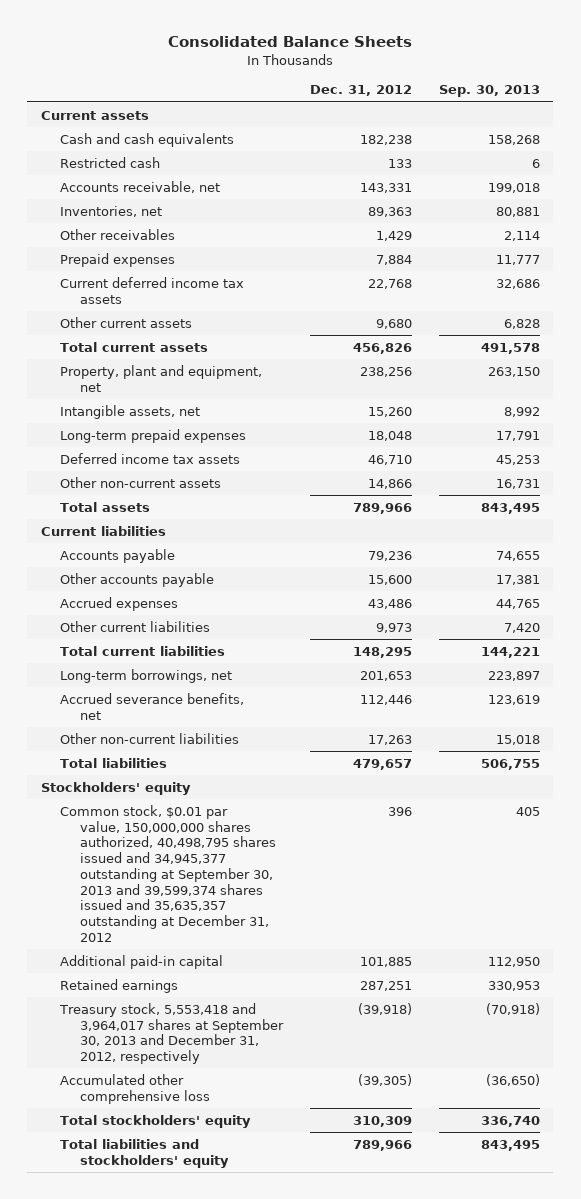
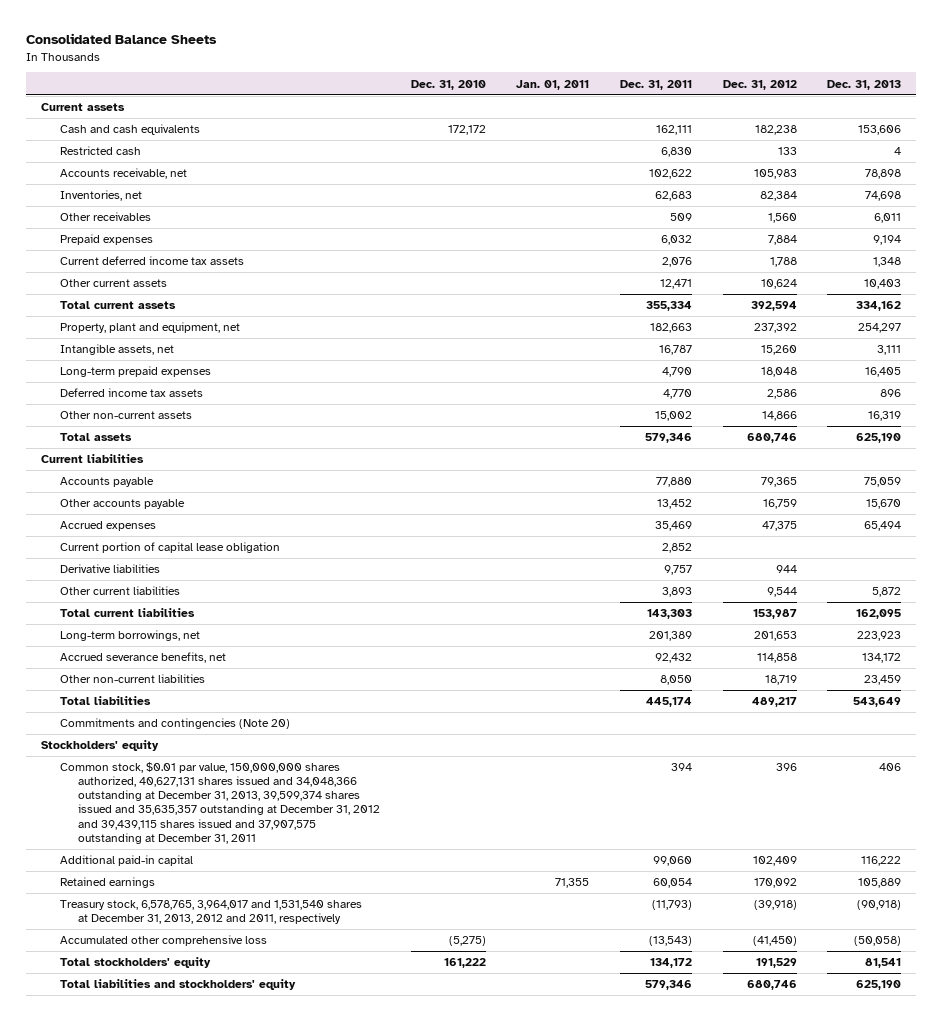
- | Dec. 31, 2012 | Sep. 30, 2013
+ | Dec. 31, 2010 | Jan. 01, 2011 | Dec. 31, 2011 | Dec. 31, 2012 | Dec. 31, 2013
- Accounts receivable, net | 143,331 | 199,018
- Inventories, net | 89,363 | 80,881
- Other receivables | 1,429 | 2,114
+ Accounts receivable, net | | | 102,622 | 105,983 | 78,898
+ Inventories, net | | | 62,683 | 82,384 | 74,698
+ Other receivables | | | 509 | 1,560 | 6,011
- Current deferred income tax assets | 22,768 | 32,686
- Other current assets | 9,680 | 6,828
- Total current assets | 456,826 | 491,578
- Property, plant and equipment, net | 238,256 | 263,150
+ Current deferred income tax assets | | | 2,076 | 1,788 | 1,348
+ Other current assets | | | 12,471 | 10,624 | 10,403
+ Total current assets | | | 355,334 | 392,594 | 334,162
+ Property, plant and equipment, net | | | 182,663 | 237,392 | 254,297
- Deferred income tax assets | 46,710 | 45,253
+ Deferred income tax assets | | | 4,770 | 2,586 | 896
- Total assets | 789,966 | 843,495
+ Total assets | | | 579,346 | 680,746 | 625,190
- Accounts payable | 79,236 | 74,655
- Other accounts payable | 15,600 | 17,381
- Accrued expenses | 43,486 | 44,765
- Other current liabilities | 9,973 | 7,420
- Total current liabilities | 148,295 | 144,221
+ Accounts payable | | | 77,880 | 79,365 | 75,059
+ Other accounts payable | | | 13,452 | 16,759 | 15,670
+ Accrued expenses | | | 35,469 | 47,375 | 65,494
+ Current portion of capital lease obligation | | | 2,852 | |
+ Derivative liabilities | | | 9,757 | 944 |
+ Other current liabilities | | | 3,893 | 9,544 | 5,872
+ Total current liabilities | | | 143,303 | 153,987 | 162,095
- Accrued severance benefits, net | 112,446 | 123,619
- Other non-current liabilities | 17,263 | 15,018
- Total liabilities | 479,657 | 506,755
+ Accrued severance benefits, net | | | 92,432 | 114,858 | 134,172
+ Other non-current liabilities | | | 8,050 | 18,719 | 23,459
+ Total liabilities | | | 445,174 | 489,217 | 543,649
+ Commitments and contingencies (Note 20)
- Common stock, $0.01 par value, 150,000,000 shares authorized, 40,498,795 shares issued and 34,945,377 outstanding at September 30, 2013 and 39,599,374 shares issued and 35,635,357 outstanding at December 31, 2012 | 396 | 405
- Additional paid-in capital | 101,885 | 112,950
- Retained earnings | 287,251 | 330,953
- Treasury stock, 5,553,418 and 3,964,017 shares at September 30, 2013 and December 31, 2012, respectively | (39,918) | (70,918)
- Accumulated other comprehensive loss | (39,305) | (36,650)
- Total stockholders' equity | 310,309 | 336,740
- Total liabilities and stockholders' equity | 789,966 | 843,495
+ Common stock, $0.01 par value, 150,000,000 shares authorized, 40,627,131 shares issued and 34,048,366 outstanding at December 31, 2013, 39,599,374 shares issued and 35,635,357 outstanding at December 31, 2012 and 39,439,115 shares issued and 37,907,575 outstanding at December 31, 2011 | | | 394 | 396 | 406
+ Additional paid-in capital | | | 99,060 | 102,409 | 116,222
+ Retained earnings | | 71,355 | 60,054 | 170,092 | 105,889
+ Treasury stock, 6,578,765, 3,964,017 and 1,531,540 shares at December 31, 2013, 2012 and 2011, respectively | | | (11,793) | (39,918) | (90,918)
+ Accumulated other comprehensive loss | (5,275) | | (13,543) | (41,450) | (50,058)
+ Total stockholders' equity | 161,222 | | 134,172 | 191,529 | 81,541
+ Total liabilities and stockholders' equity | | | 579,346 | 680,746 | 625,190

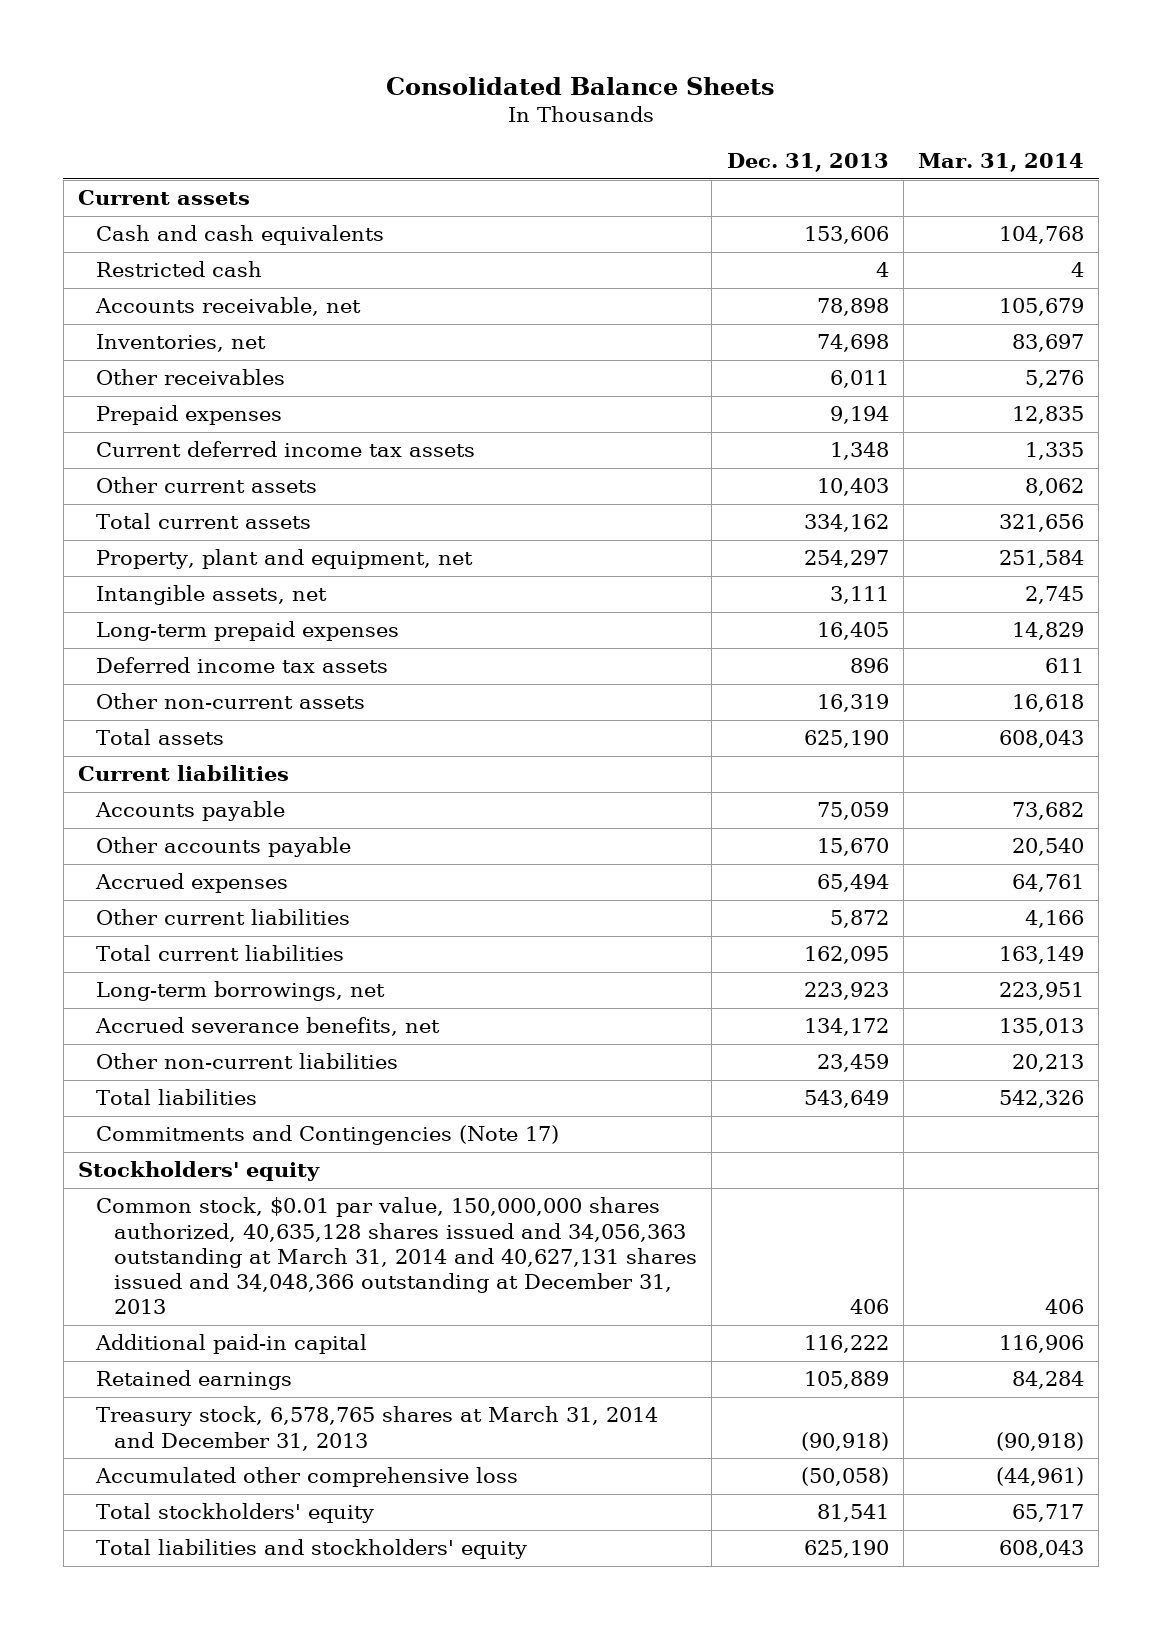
- | Dec. 31, 2010 | Jan. 01, 2011 | Dec. 31, 2011 | Dec. 31, 2012 | Dec. 31, 2013
+ | Dec. 31, 2013 | Mar. 31, 2014
- Current portion of capital lease obligation | | | 2,852 | |
- Derivative liabilities | | | 9,757 | 944 |
- Commitments and contingencies (Note 20)
+ Commitments and Contingencies (Note 17)
- Common stock, $0.01 par value, 150,000,000 shares authorized, 40,627,131 shares issued and 34,048,366 outstanding at December 31, 2013, 39,599,374 shares issued and 35,635,357 outstanding at December 31, 2012 and 39,439,115 shares issued and 37,907,575 outstanding at December 31, 2011 | | | 394 | 396 | 406
+ Common stock, $0.01 par value, 150,000,000 shares authorized, 40,635,128 shares issued and 34,056,363 outstanding at March 31, 2014 and 40,627,131 shares issued and 34,048,366 outstanding at December 31, 2013 | 406 | 406
- Treasury stock, 6,578,765, 3,964,017 and 1,531,540 shares at December 31, 2013, 2012 and 2011, respectively | | | (11,793) | (39,918) | (90,918)
+ Treasury stock, 6,578,765 shares at March 31, 2014 and December 31, 2013 | (90,918) | (90,918)

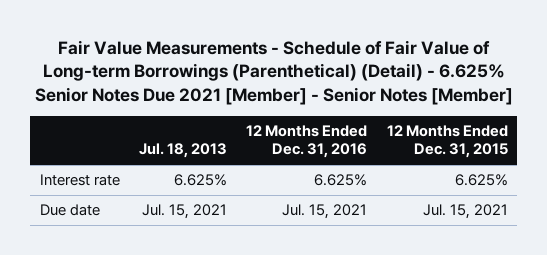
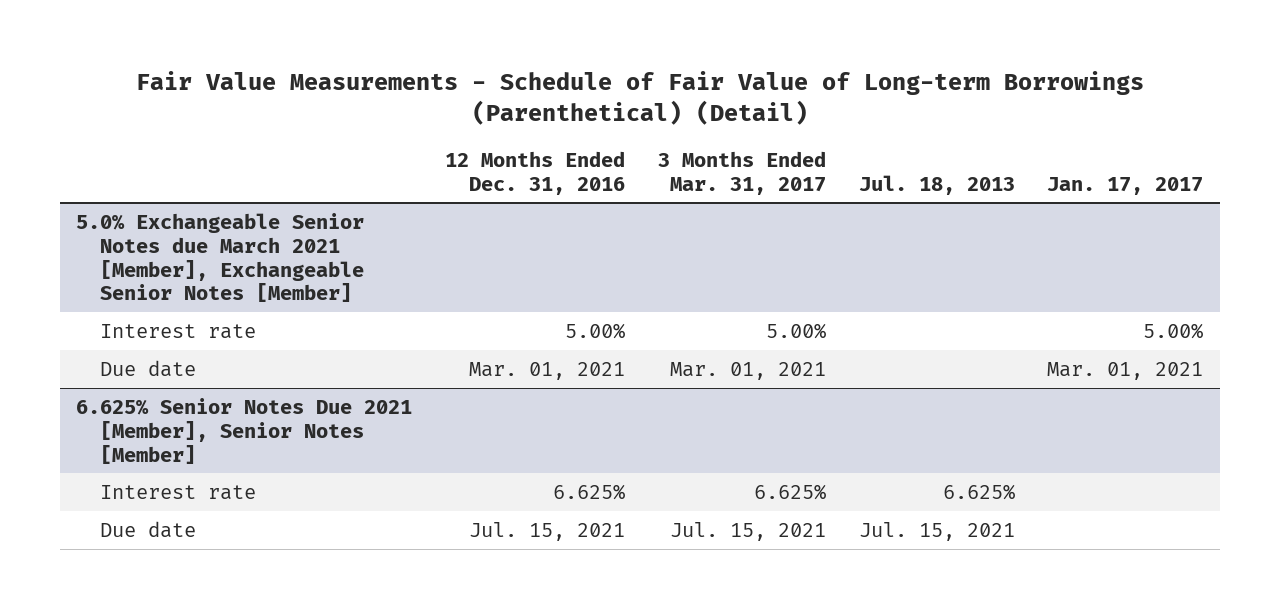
- Fair Value Measurements - Schedule of Fair Value of Long-term Borrowings (Parenthetical) (Detail) - 6.625% Senior Notes Due 2021 [Member] - Senior Notes [Member]
+ Fair Value Measurements - Schedule of Fair Value of Long-term Borrowings (Parenthetical) (Detail)
- | Jul. 18, 2013 | 12 Months Ended Dec. 31, 2016 | 12 Months Ended Dec. 31, 2015
+ | 12 Months Ended Dec. 31, 2016 | 3 Months Ended Mar. 31, 2017 | Jul. 18, 2013 | Jan. 17, 2017
+ 5.0% Exchangeable Senior Notes due March 2021 [Member], Exchangeable Senior Notes [Member]
+ Interest rate | 5.00% | 5.00% | | 5.00%
+ Due date | Mar. 01, 2021 | Mar. 01, 2021 | | Mar. 01, 2021
+ 6.625% Senior Notes Due 2021 [Member], Senior Notes [Member]

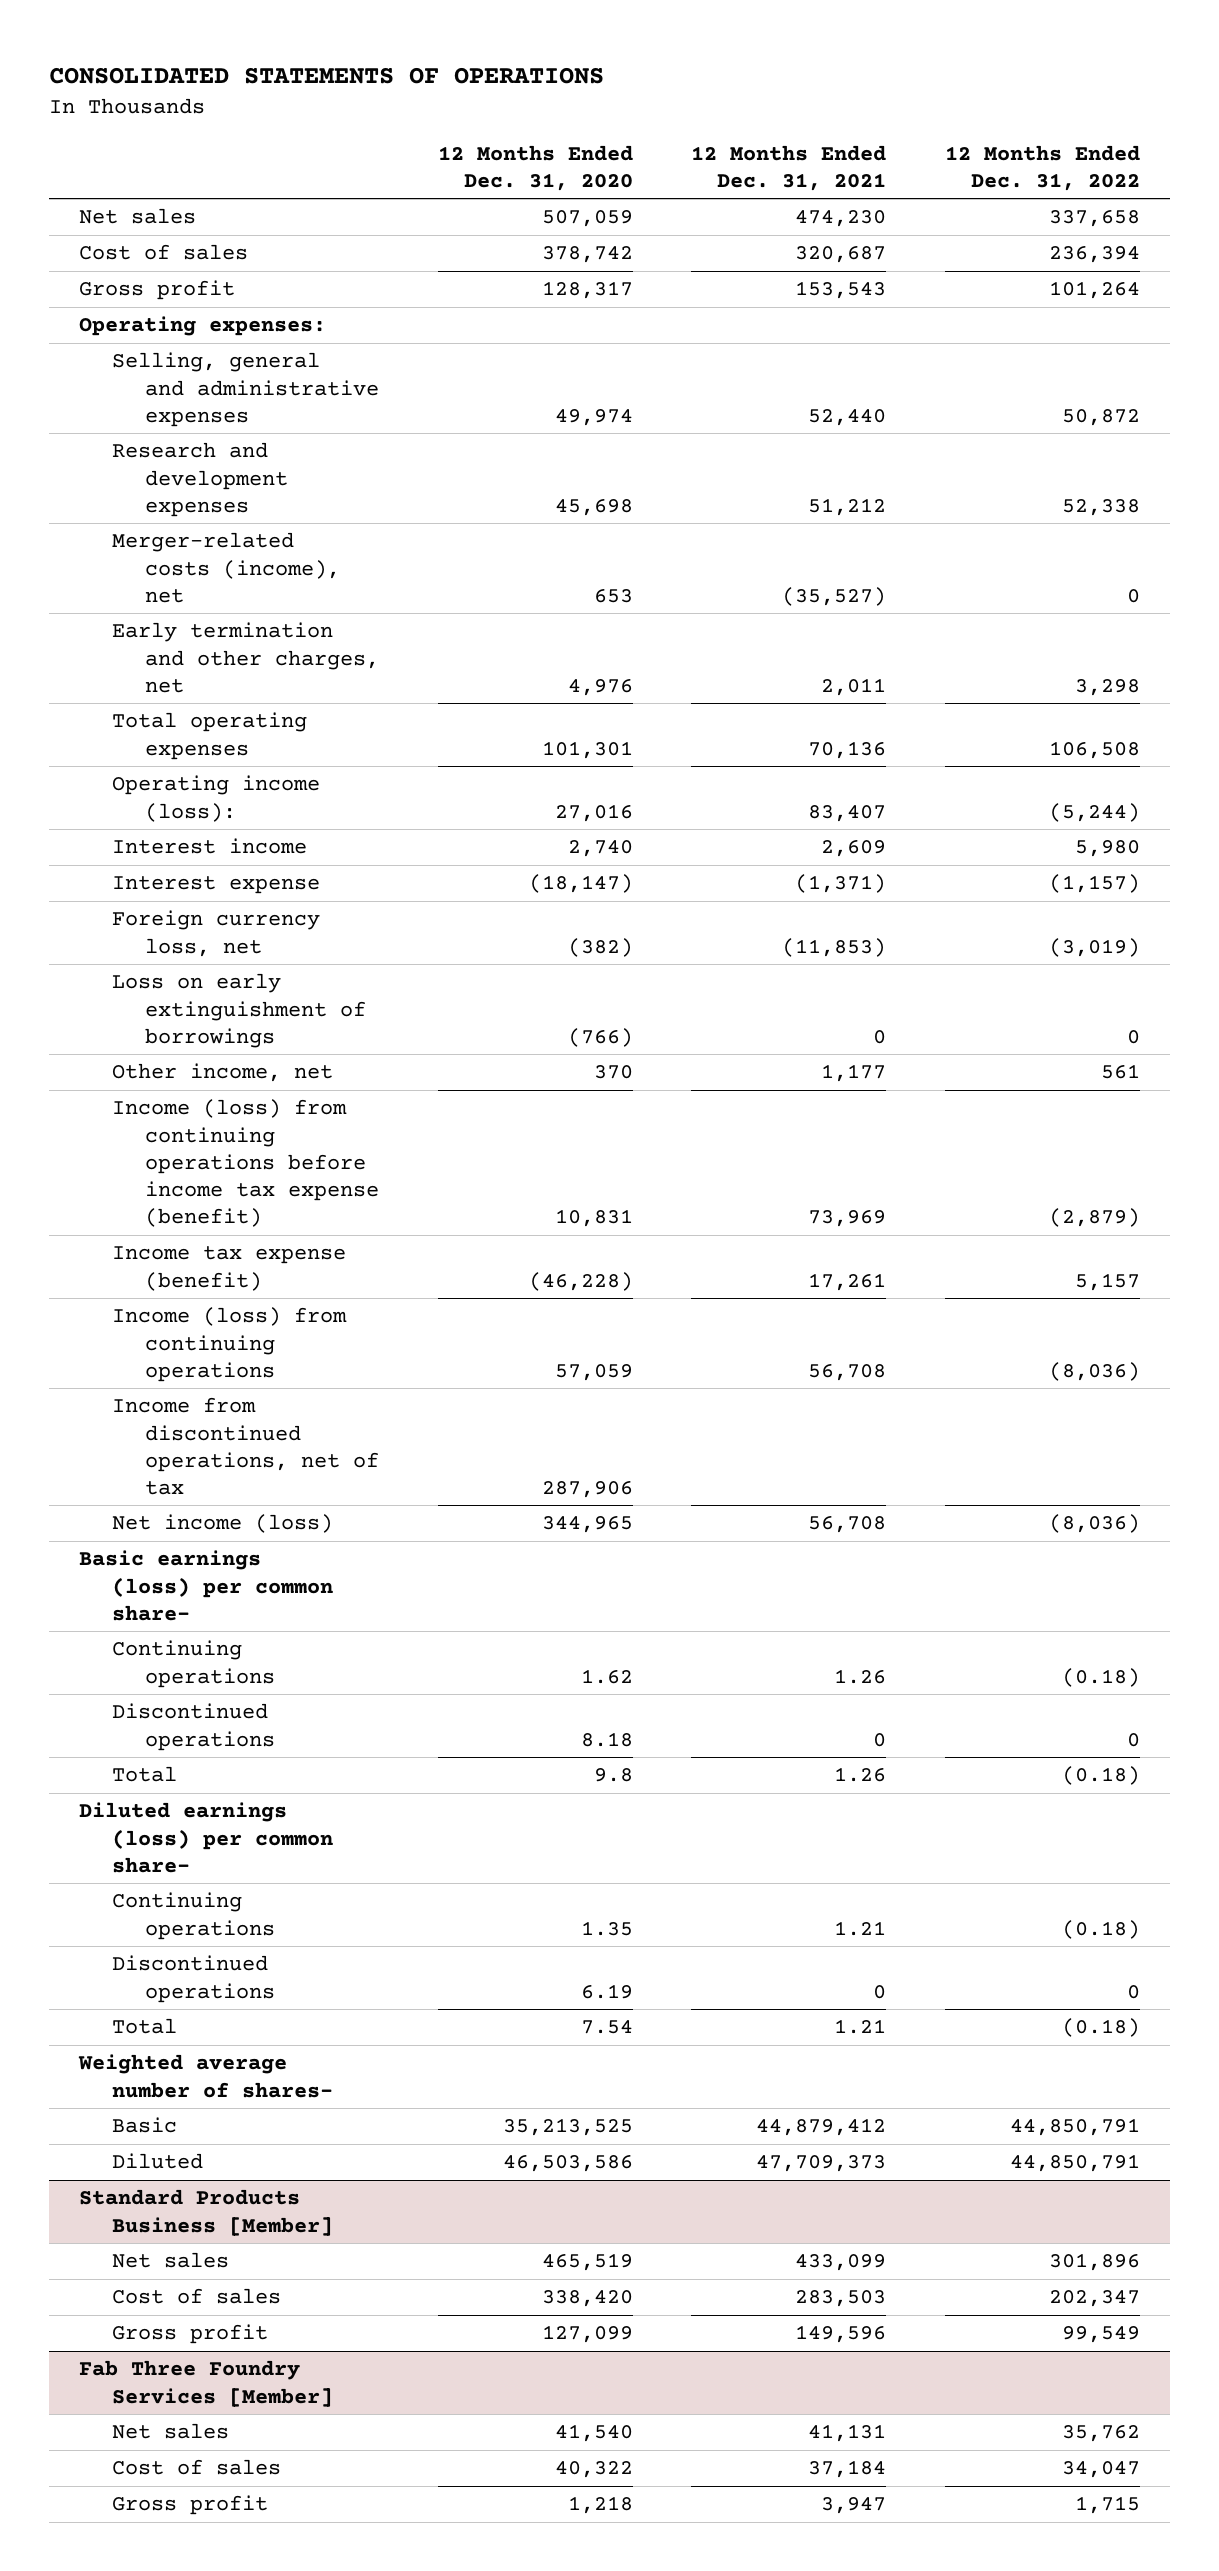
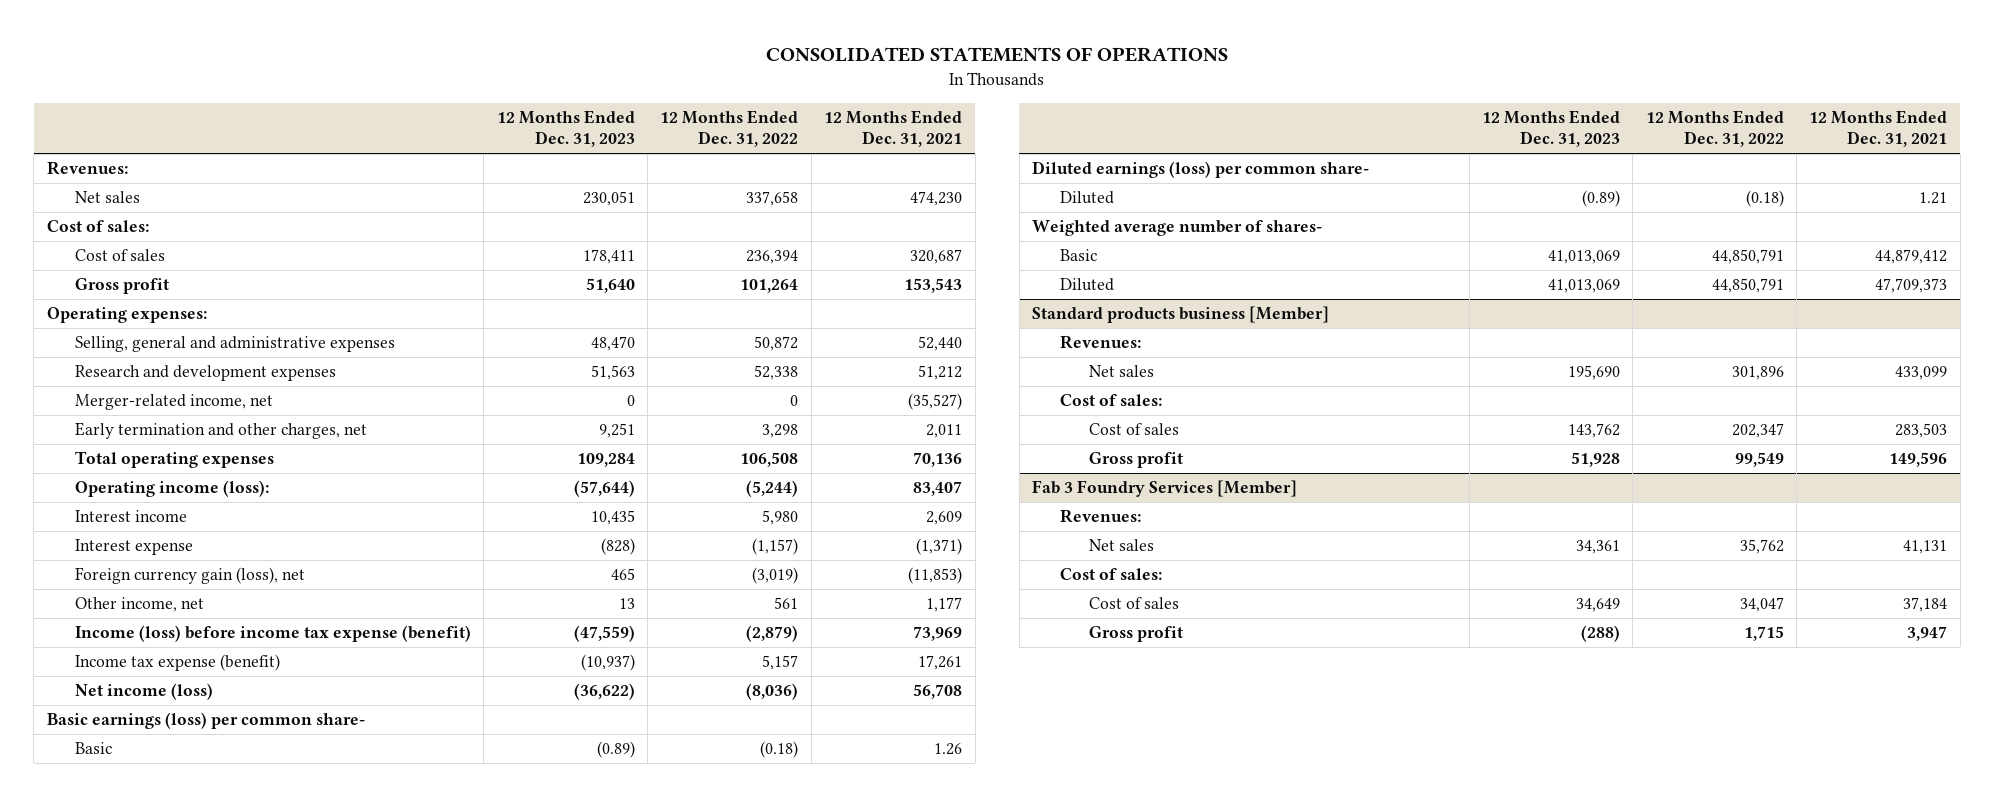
- | 12 Months Ended Dec. 31, 2020 | 12 Months Ended Dec. 31, 2021 | 12 Months Ended Dec. 31, 2022
+ | 12 Months Ended Dec. 31, 2023 | 12 Months Ended Dec. 31, 2022 | 12 Months Ended Dec. 31, 2021
+ Revenues:
+ Cost of sales:
- Merger-related costs (income), net | 653 | (35,527) | 0
+ Merger-related income, net | 0 | 0 | (35,527)
- Foreign currency loss, net | (382) | (11,853) | (3,019)
- Loss on early extinguishment of borrowings | (766) | 0 | 0
+ Foreign currency gain (loss), net | 465 | (3,019) | (11,853)
- Income (loss) from continuing operations before income tax expense (benefit) | 10,831 | 73,969 | (2,879)
+ Income (loss) before income tax expense (benefit) | (47,559) | (2,879) | 73,969
- Income (loss) from continuing operations | 57,059 | 56,708 | (8,036)
- Income from discontinued operations, net of tax | 287,906 | |
- Continuing operations | 1.62 | 1.26 | (0.18)
- Discontinued operations | 8.18 | 0 | 0
- Total | 9.8 | 1.26 | (0.18)
+ Basic | (0.89) | (0.18) | 1.26
- Continuing operations | 1.35 | 1.21 | (0.18)
- Discontinued operations | 6.19 | 0 | 0
- Total | 7.54 | 1.21 | (0.18)
+ Diluted | (0.89) | (0.18) | 1.21
- Standard Products Business [Member]
+ Standard products business [Member]
+ Revenues:
+ Cost of sales:
- Fab Three Foundry Services [Member]
+ Fab 3 Foundry Services [Member]
+ Revenues:
+ Cost of sales:

